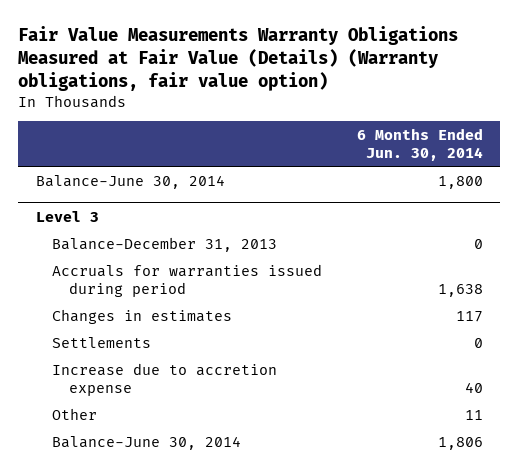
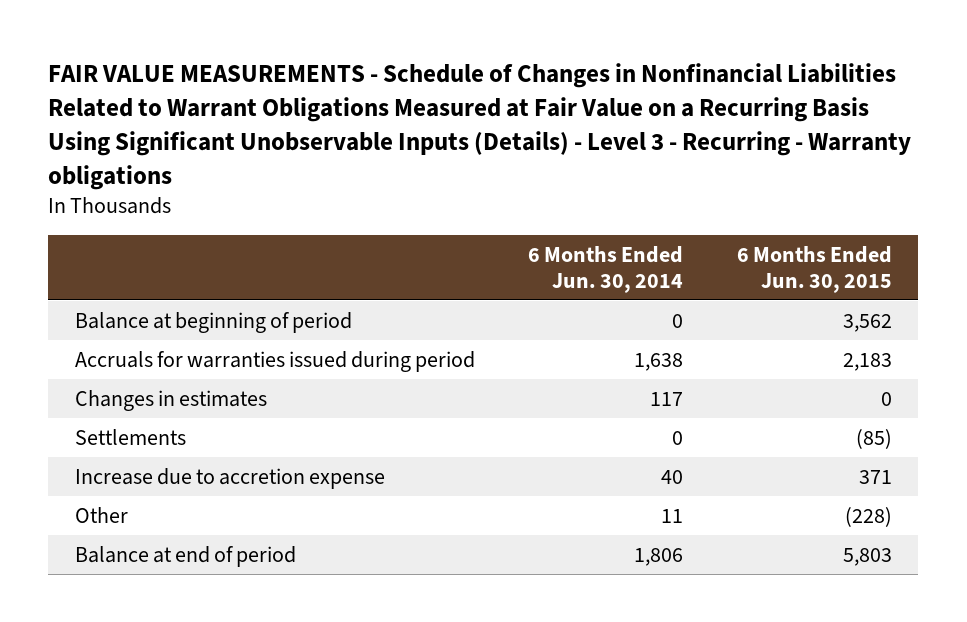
- Fair Value Measurements Warranty Obligations Measured at Fair Value (Details) (Warranty obligations, fair value option)
+ FAIR VALUE MEASUREMENTS - Schedule of Changes in Nonfinancial Liabilities Related to Warrant Obligations Measured at Fair Value on a Recurring Basis Using Significant Unobservable Inputs (Details) - Level 3 - Recurring - Warranty obligations
- | 6 Months Ended Jun. 30, 2014
+ | 6 Months Ended Jun. 30, 2014 | 6 Months Ended Jun. 30, 2015
- Balance-June 30, 2014 | 1,800
- Level 3
- Balance-December 31, 2013 | 0
+ Balance at beginning of period | 0 | 3,562
- Balance-June 30, 2014 | 1,806
+ Balance at end of period | 1,806 | 5,803

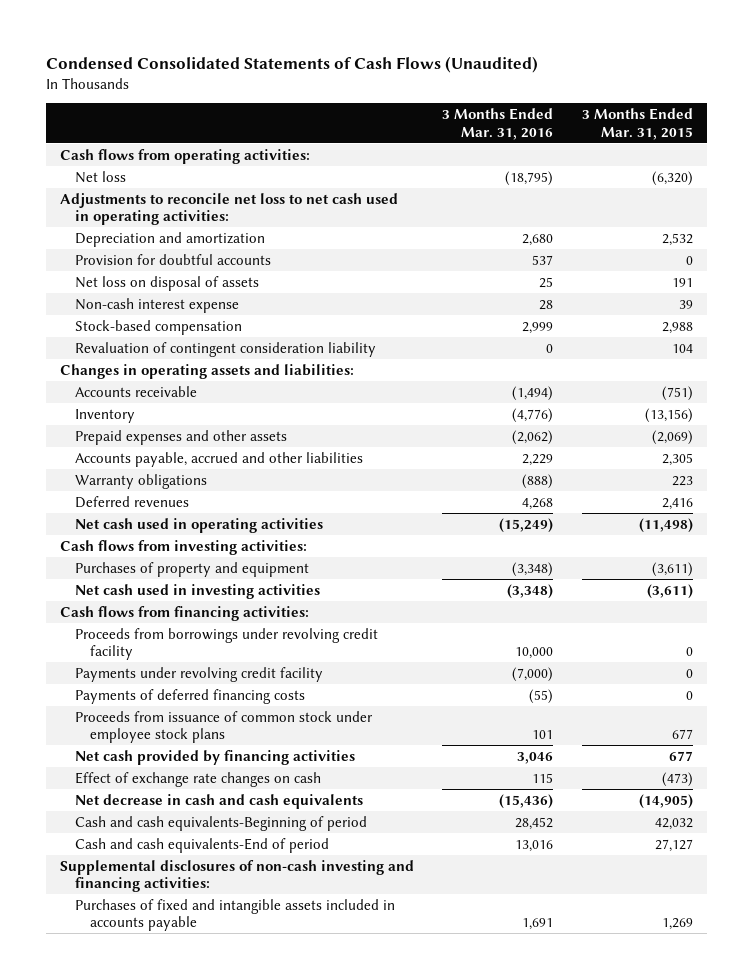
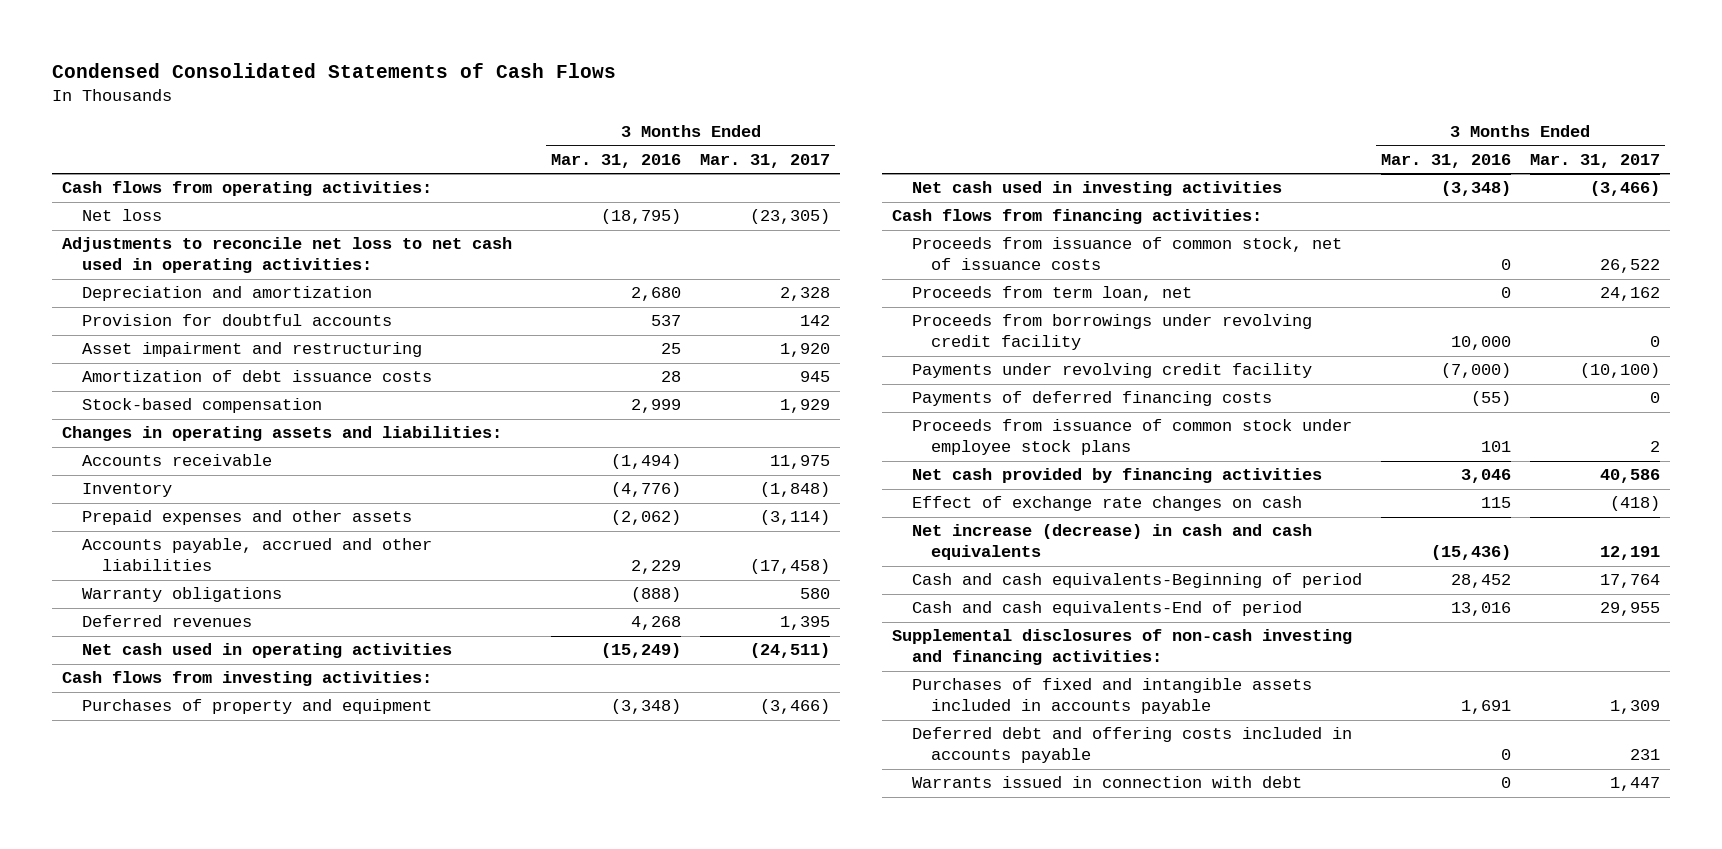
- Condensed Consolidated Statements of Cash Flows (Unaudited)
+ Condensed Consolidated Statements of Cash Flows
- | 3 Months Ended Mar. 31, 2016 | 3 Months Ended Mar. 31, 2015
+ | 3 Months Ended Mar. 31, 2016 | 3 Months Ended Mar. 31, 2017
- Net loss on disposal of assets | 25 | 191
- Non-cash interest expense | 28 | 39
+ Asset impairment and restructuring | 25 | 1,920
+ Amortization of debt issuance costs | 28 | 945
- Revaluation of contingent consideration liability | 0 | 104
+ Proceeds from issuance of common stock, net of issuance costs | 0 | 26,522
+ Proceeds from term loan, net | 0 | 24,162
- Net decrease in cash and cash equivalents | (15,436) | (14,905)
+ Net increase (decrease) in cash and cash equivalents | (15,436) | 12,191
+ Deferred debt and offering costs included in accounts payable | 0 | 231
+ Warrants issued in connection with debt | 0 | 1,447

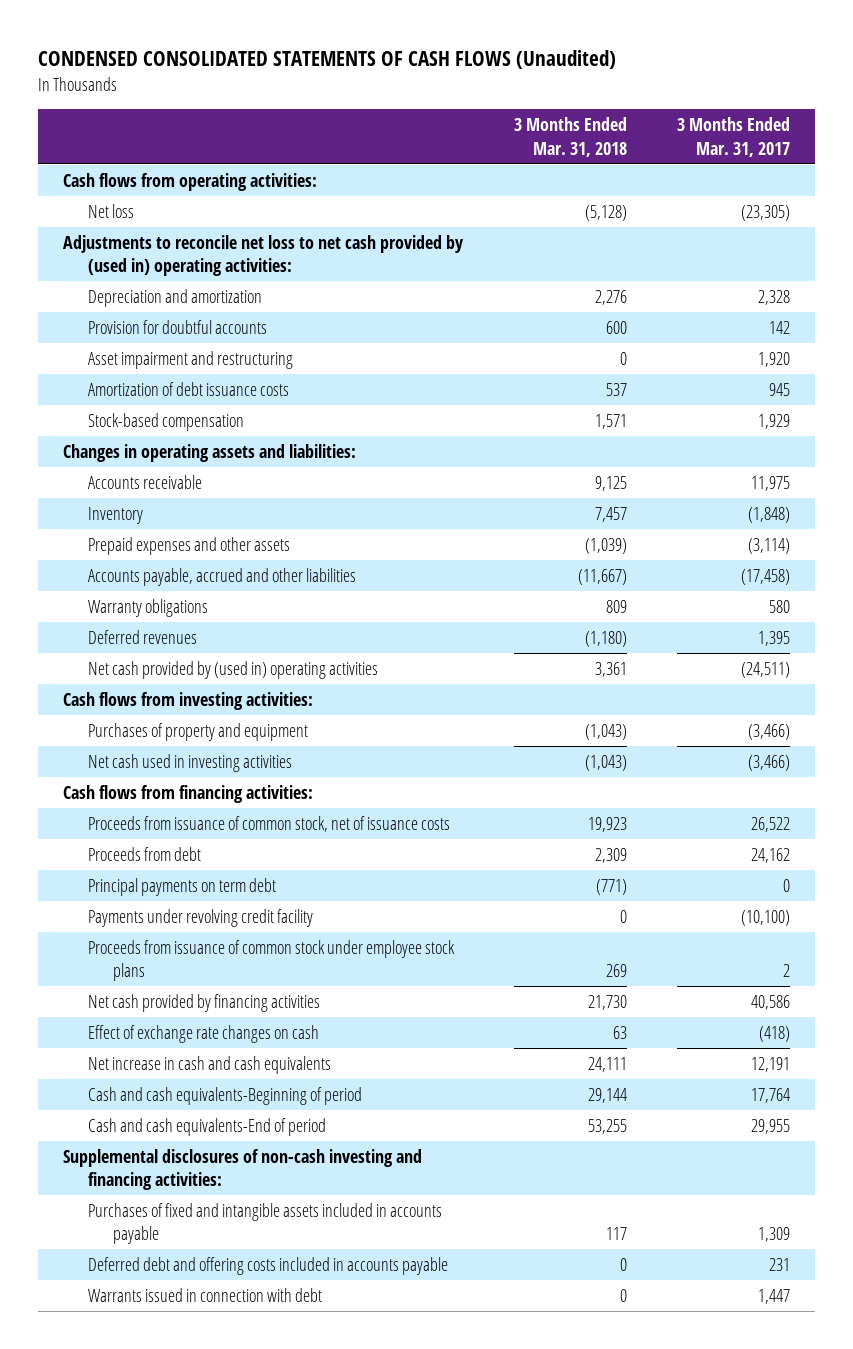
- Condensed Consolidated Statements of Cash Flows
+ CONDENSED CONSOLIDATED STATEMENTS OF CASH FLOWS (Unaudited)
- | 3 Months Ended Mar. 31, 2016 | 3 Months Ended Mar. 31, 2017
+ | 3 Months Ended Mar. 31, 2018 | 3 Months Ended Mar. 31, 2017
- Adjustments to reconcile net loss to net cash used in operating activities:
+ Adjustments to reconcile net loss to net cash provided by (used in) operating activities:
- Net cash used in operating activities | (15,249) | (24,511)
+ Net cash provided by (used in) operating activities | 3,361 | (24,511)
- Proceeds from term loan, net | 0 | 24,162
- Proceeds from borrowings under revolving credit facility | 10,000 | 0
+ Proceeds from debt | 2,309 | 24,162
+ Principal payments on term debt | (771) | 0
- Payments of deferred financing costs | (55) | 0
- Net increase (decrease) in cash and cash equivalents | (15,436) | 12,191
+ Net increase in cash and cash equivalents | 24,111 | 12,191

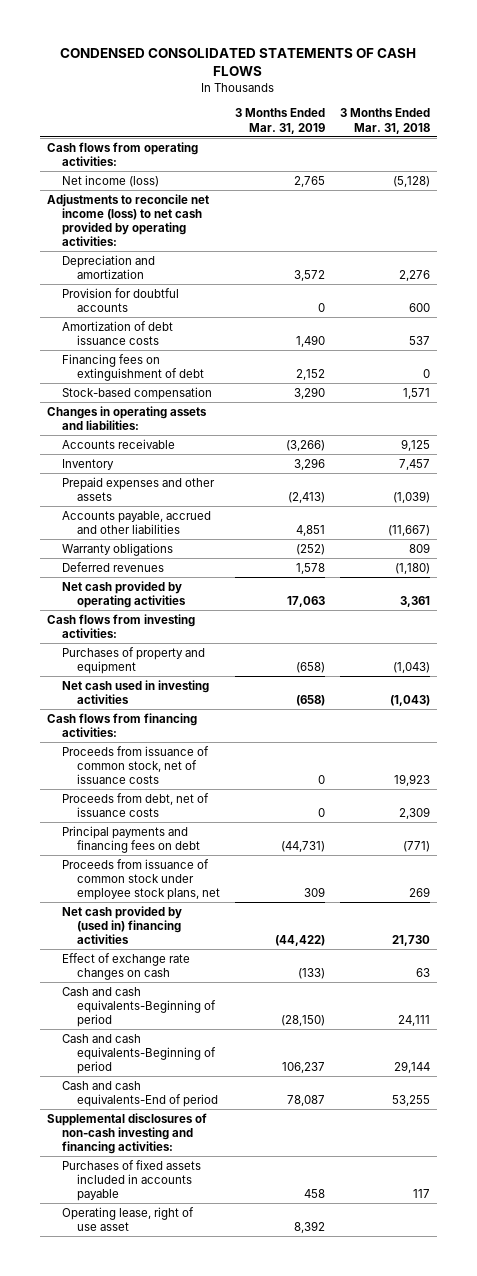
- CONDENSED CONSOLIDATED STATEMENTS OF CASH FLOWS (Unaudited)
+ CONDENSED CONSOLIDATED STATEMENTS OF CASH FLOWS
- | 3 Months Ended Mar. 31, 2018 | 3 Months Ended Mar. 31, 2017
+ | 3 Months Ended Mar. 31, 2019 | 3 Months Ended Mar. 31, 2018
- Net loss | (5,128) | (23,305)
- Adjustments to reconcile net loss to net cash provided by (used in) operating activities:
+ Net income (loss) | 2,765 | (5,128)
+ Adjustments to reconcile net income (loss) to net cash provided by operating activities:
- Asset impairment and restructuring | 0 | 1,920
+ Financing fees on extinguishment of debt | 2,152 | 0
- Net cash provided by (used in) operating activities | 3,361 | (24,511)
+ Net cash provided by operating activities | 17,063 | 3,361
- Proceeds from debt | 2,309 | 24,162
- Principal payments on term debt | (771) | 0
- Payments under revolving credit facility | 0 | (10,100)
- Proceeds from issuance of common stock under employee stock plans | 269 | 2
- Net cash provided by financing activities | 21,730 | 40,586
+ Proceeds from debt, net of issuance costs | 0 | 2,309
+ Principal payments and financing fees on debt | (44,731) | (771)
+ Proceeds from issuance of common stock under employee stock plans, net | 309 | 269
+ Net cash provided by (used in) financing activities | (44,422) | 21,730
- Net increase in cash and cash equivalents | 24,111 | 12,191
+ Cash and cash equivalents-Beginning of period | (28,150) | 24,111
- Purchases of fixed and intangible assets included in accounts payable | 117 | 1,309
- Deferred debt and offering costs included in accounts payable | 0 | 231
- Warrants issued in connection with debt | 0 | 1,447
+ Purchases of fixed assets included in accounts payable | 458 | 117
+ Operating lease, right of use asset | 8,392 |

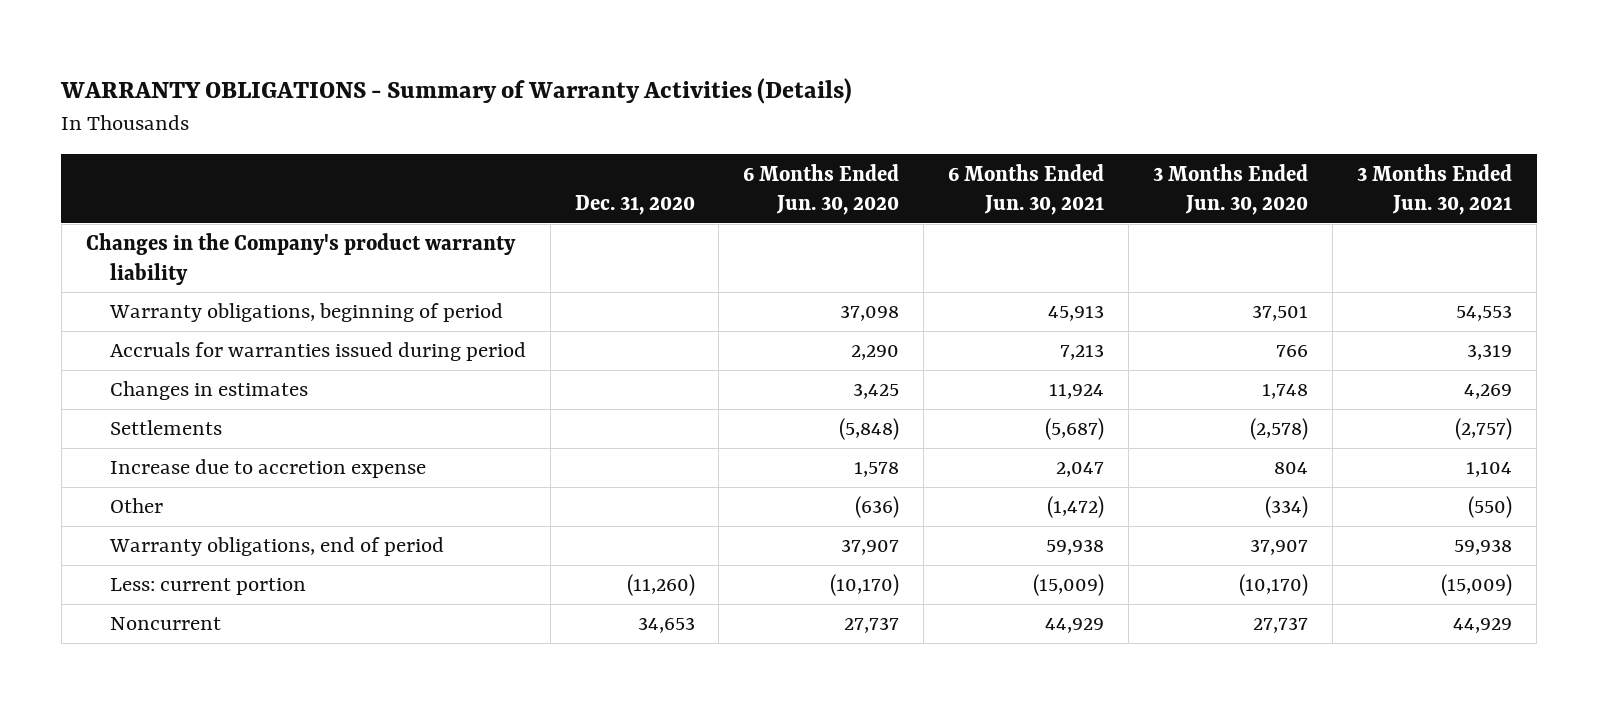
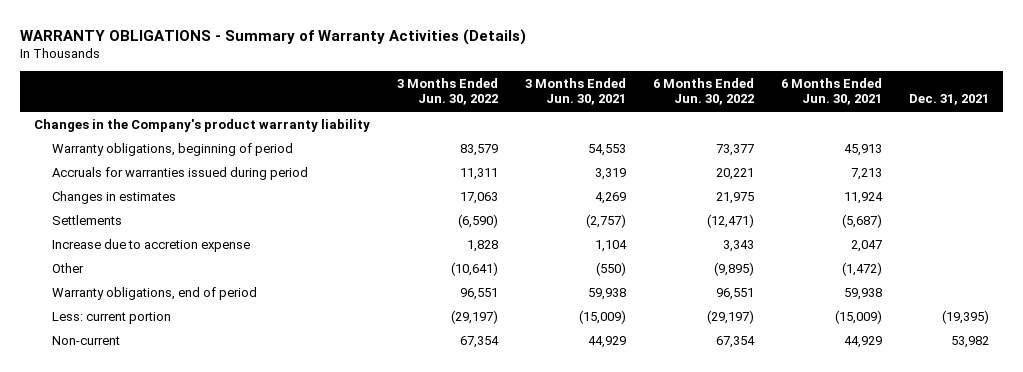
- | Dec. 31, 2020 | 6 Months Ended Jun. 30, 2020 | 6 Months Ended Jun. 30, 2021 | 3 Months Ended Jun. 30, 2020 | 3 Months Ended Jun. 30, 2021
+ | 3 Months Ended Jun. 30, 2022 | 3 Months Ended Jun. 30, 2021 | 6 Months Ended Jun. 30, 2022 | 6 Months Ended Jun. 30, 2021 | Dec. 31, 2021
- Noncurrent | 34,653 | 27,737 | 44,929 | 27,737 | 44,929
+ Non-current | 67,354 | 44,929 | 67,354 | 44,929 | 53,982

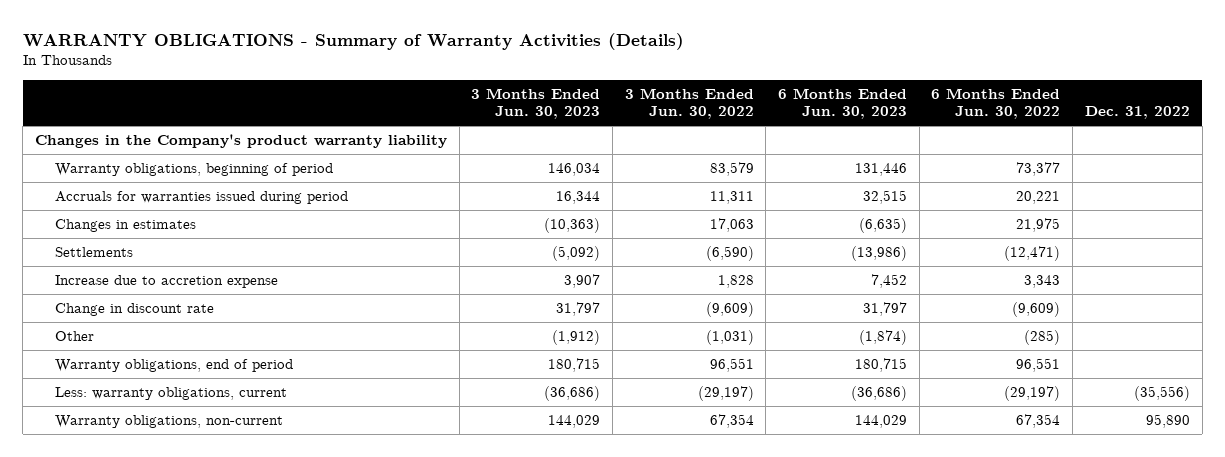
- | 3 Months Ended Jun. 30, 2022 | 3 Months Ended Jun. 30, 2021 | 6 Months Ended Jun. 30, 2022 | 6 Months Ended Jun. 30, 2021 | Dec. 31, 2021
+ | 3 Months Ended Jun. 30, 2023 | 3 Months Ended Jun. 30, 2022 | 6 Months Ended Jun. 30, 2023 | 6 Months Ended Jun. 30, 2022 | Dec. 31, 2022
- Other | (10,641) | (550) | (9,895) | (1,472) |
+ Change in discount rate | 31,797 | (9,609) | 31,797 | (9,609) |
+ Other | (1,912) | (1,031) | (1,874) | (285) |
- Less: current portion | (29,197) | (15,009) | (29,197) | (15,009) | (19,395)
- Non-current | 67,354 | 44,929 | 67,354 | 44,929 | 53,982
+ Less: warranty obligations, current | (36,686) | (29,197) | (36,686) | (29,197) | (35,556)
+ Warranty obligations, non-current | 144,029 | 67,354 | 144,029 | 67,354 | 95,890

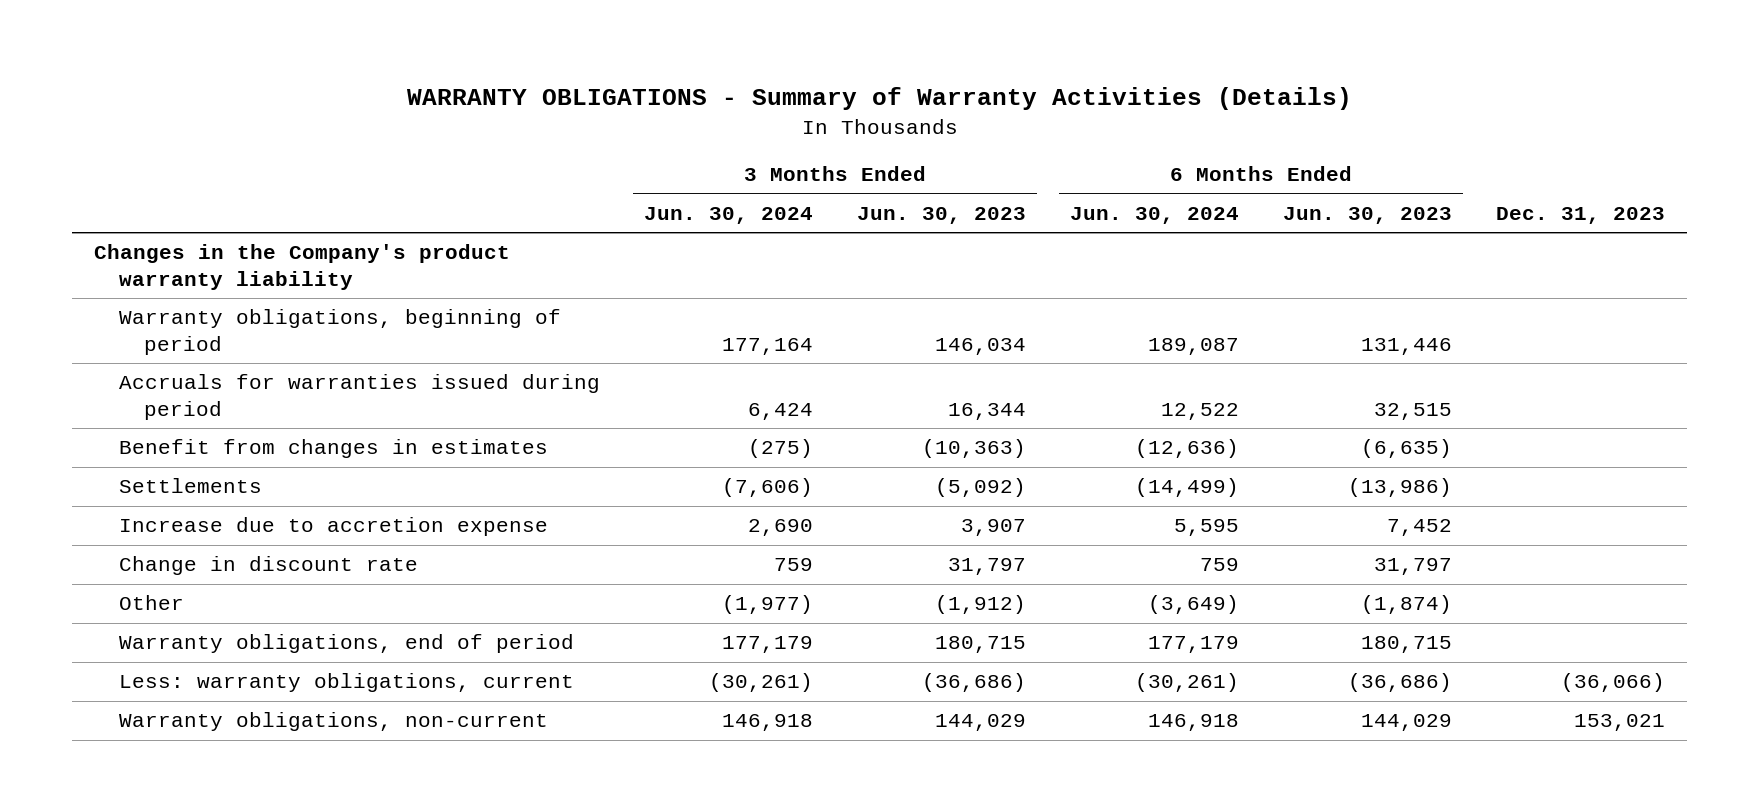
- | 3 Months Ended Jun. 30, 2023 | 3 Months Ended Jun. 30, 2022 | 6 Months Ended Jun. 30, 2023 | 6 Months Ended Jun. 30, 2022 | Dec. 31, 2022
+ | 3 Months Ended Jun. 30, 2024 | 3 Months Ended Jun. 30, 2023 | 6 Months Ended Jun. 30, 2024 | 6 Months Ended Jun. 30, 2023 | Dec. 31, 2023
- Changes in estimates | (10,363) | 17,063 | (6,635) | 21,975 |
+ Benefit from changes in estimates | (275) | (10,363) | (12,636) | (6,635) |

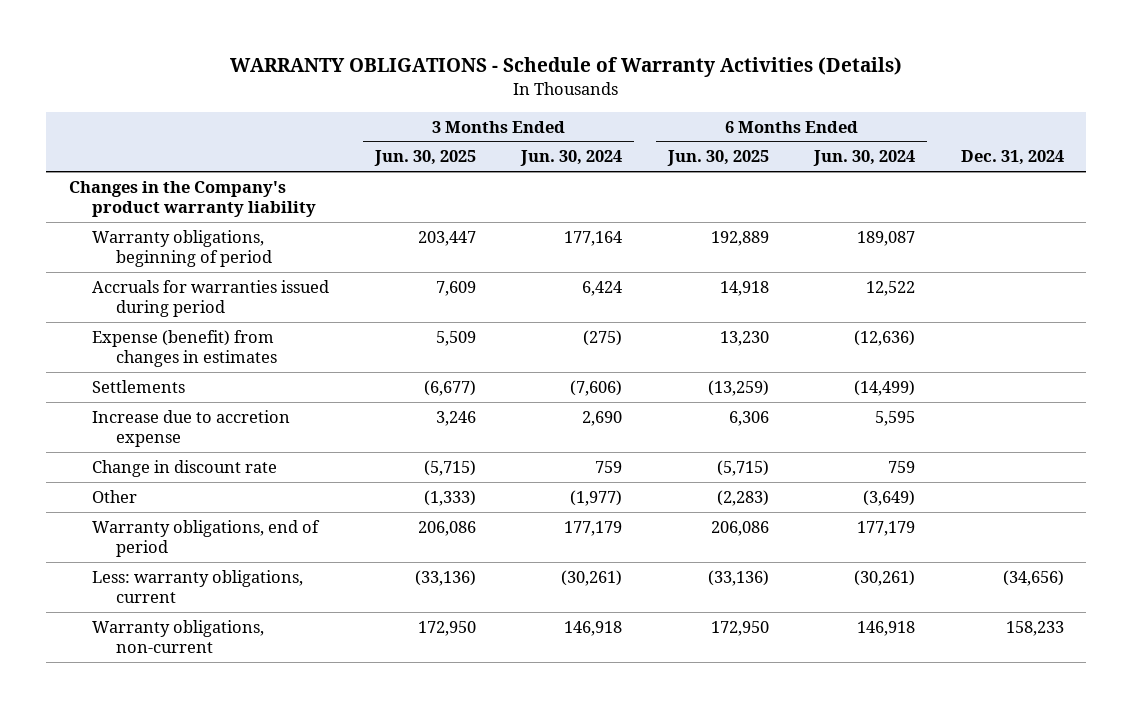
- WARRANTY OBLIGATIONS - Summary of Warranty Activities (Details)
+ WARRANTY OBLIGATIONS - Schedule of Warranty Activities (Details)
- | 3 Months Ended Jun. 30, 2024 | 3 Months Ended Jun. 30, 2023 | 6 Months Ended Jun. 30, 2024 | 6 Months Ended Jun. 30, 2023 | Dec. 31, 2023
+ | 3 Months Ended Jun. 30, 2025 | 3 Months Ended Jun. 30, 2024 | 6 Months Ended Jun. 30, 2025 | 6 Months Ended Jun. 30, 2024 | Dec. 31, 2024
- Benefit from changes in estimates | (275) | (10,363) | (12,636) | (6,635) |
+ Expense (benefit) from changes in estimates | 5,509 | (275) | 13,230 | (12,636) |

